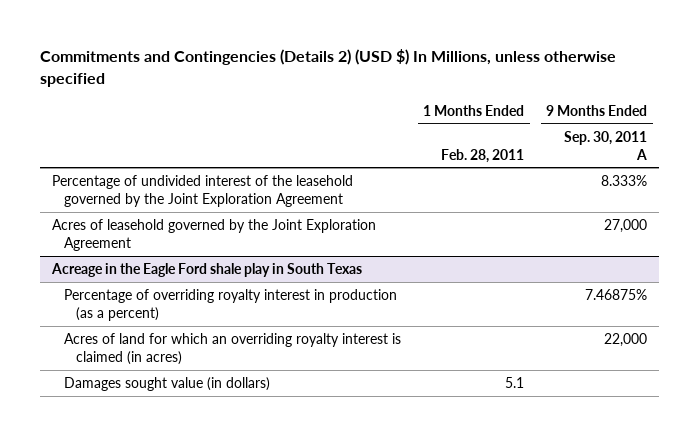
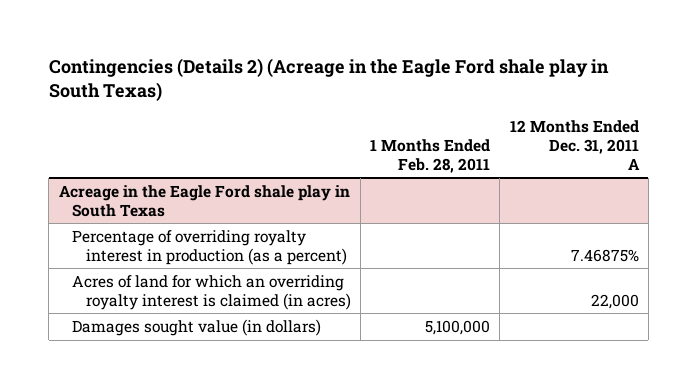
- Commitments and Contingencies (Details 2) (USD $) In Millions, unless otherwise specified
+ Contingencies (Details 2) (Acreage in the Eagle Ford shale play in South Texas)
- | 1 Months Ended Feb. 28, 2011 | 9 Months Ended Sep. 30, 2011 A
+ | 1 Months Ended Feb. 28, 2011 | 12 Months Ended Dec. 31, 2011 A
- Percentage of undivided interest of the leasehold governed by the Joint Exploration Agreement | | 8.333%
- Acres of leasehold governed by the Joint Exploration Agreement | | 27,000
@ Acreage in the Eagle Ford shale play in South Texas
- Damages sought value (in dollars) | 5.1 |
+ Damages sought value (in dollars) | 5,100,000 |

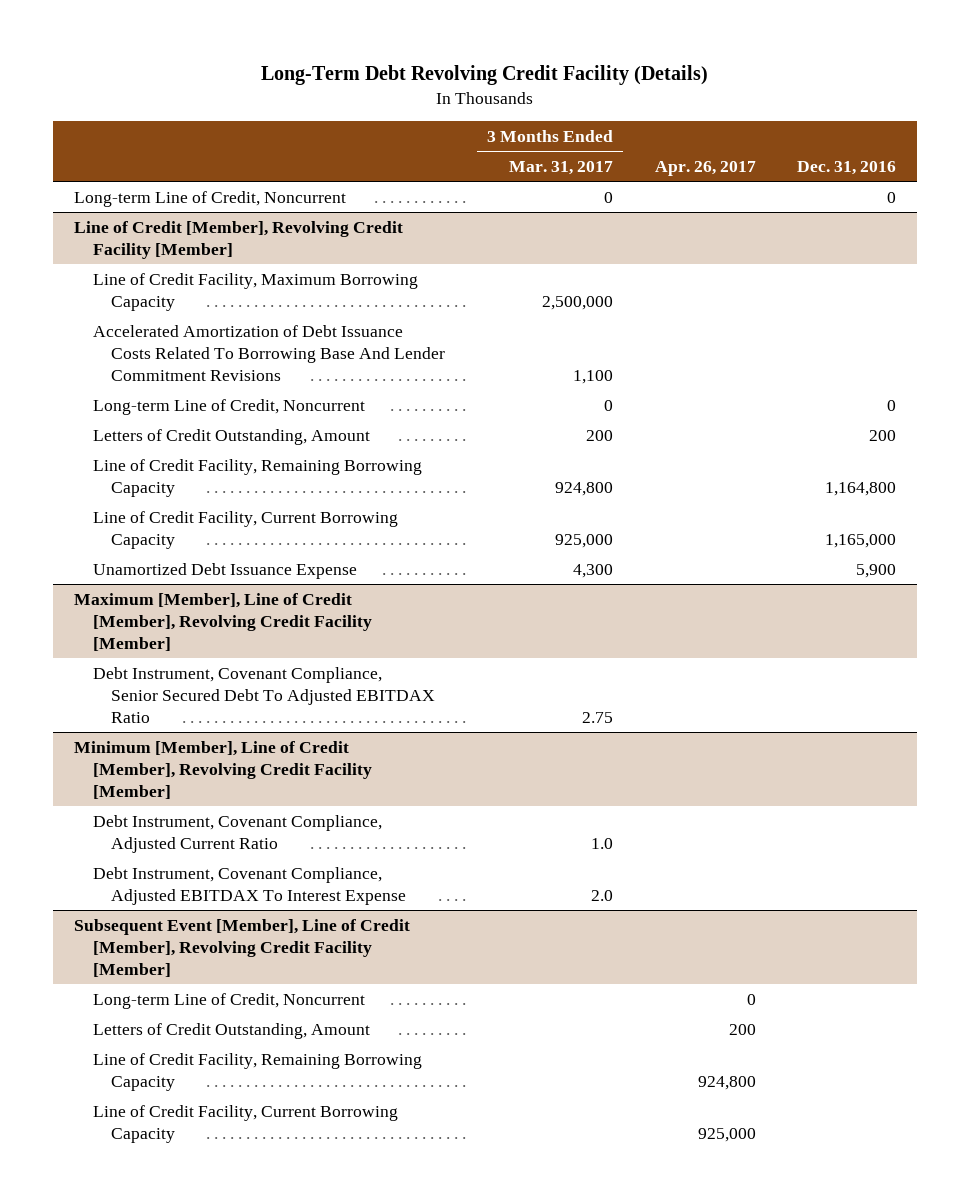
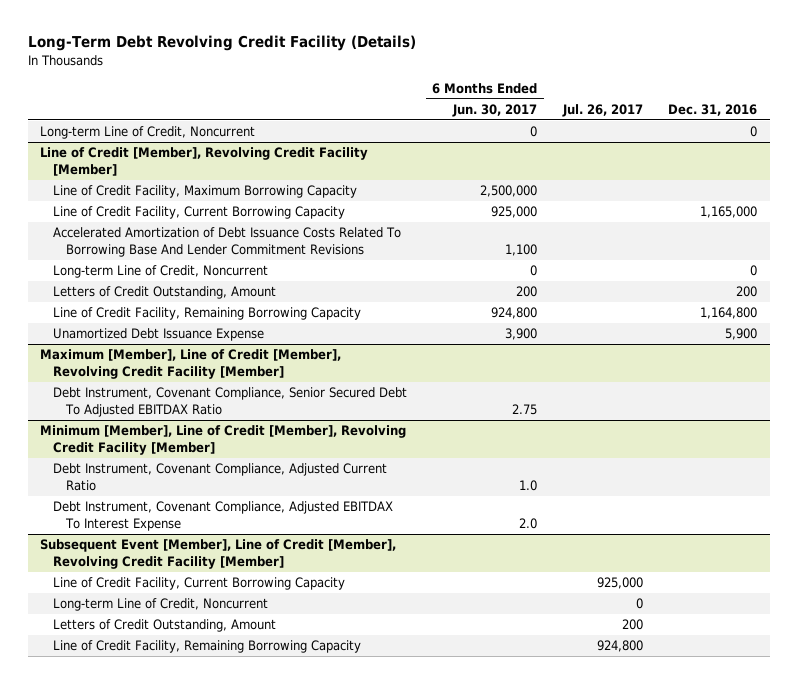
- | 3 Months Ended Mar. 31, 2017 | Apr. 26, 2017 | Dec. 31, 2016
+ | 6 Months Ended Jun. 30, 2017 | Jul. 26, 2017 | Dec. 31, 2016
@ Line of Credit [Member], Revolving Credit Facility [Member]
moved up: Line of Credit Facility, Current Borrowing Capacity | 925,000 | | 1,165,000
@ Subsequent Event [Member], Line of Credit [Member], Revolving Credit Facility [Member]
moved up: Line of Credit Facility, Current Borrowing Capacity | | 925,000 |

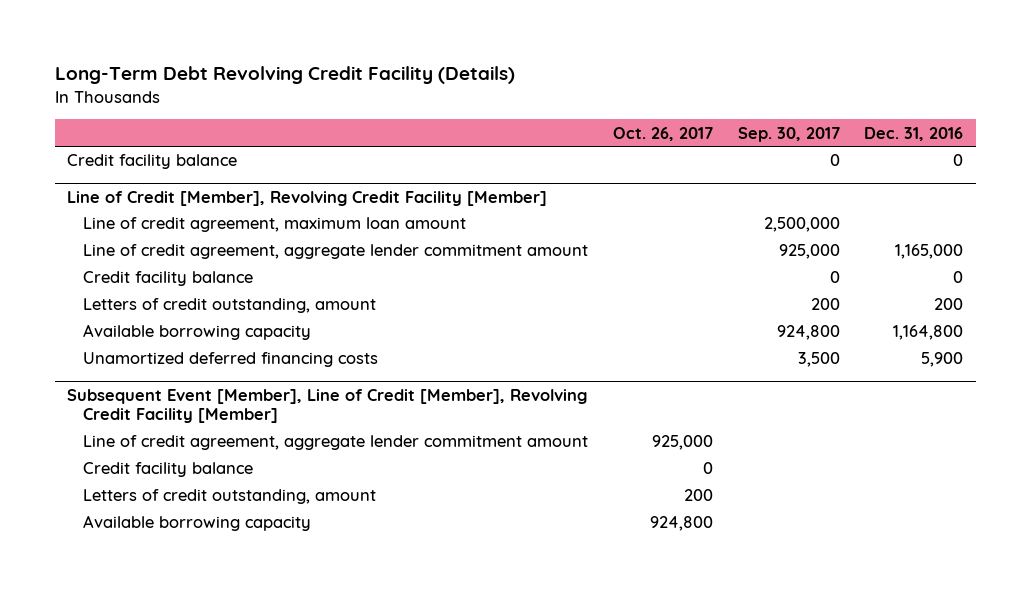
- | 6 Months Ended Jun. 30, 2017 | Jul. 26, 2017 | Dec. 31, 2016
+ | Oct. 26, 2017 | Sep. 30, 2017 | Dec. 31, 2016
- Long-term Line of Credit, Noncurrent | 0 | | 0
+ Credit facility balance | | 0 | 0
@ Line of Credit [Member], Revolving Credit Facility [Member]
- Line of Credit Facility, Maximum Borrowing Capacity | 2,500,000 | |
- Line of Credit Facility, Current Borrowing Capacity | 925,000 | | 1,165,000
- Accelerated Amortization of Debt Issuance Costs Related To Borrowing Base And Lender Commitment Revisions | 1,100 | |
- Long-term Line of Credit, Noncurrent | 0 | | 0
- Letters of Credit Outstanding, Amount | 200 | | 200
- Line of Credit Facility, Remaining Borrowing Capacity | 924,800 | | 1,164,800
- Unamortized Debt Issuance Expense | 3,900 | | 5,900
- Maximum [Member], Line of Credit [Member], Revolving Credit Facility [Member]
- Debt Instrument, Covenant Compliance, Senior Secured Debt To Adjusted EBITDAX Ratio | 2.75 | |
- Minimum [Member], Line of Credit [Member], Revolving Credit Facility [Member]
- Debt Instrument, Covenant Compliance, Adjusted Current Ratio | 1.0 | |
- Debt Instrument, Covenant Compliance, Adjusted EBITDAX To Interest Expense | 2.0 | |
@ Line of Credit [Member], Revolving Credit Facility [Member]
+ Line of credit agreement, maximum loan amount | | 2,500,000 |
+ Line of credit agreement, aggregate lender commitment amount | | 925,000 | 1,165,000
+ Credit facility balance | | 0 | 0
+ Letters of credit outstanding, amount | | 200 | 200
+ Available borrowing capacity | | 924,800 | 1,164,800
+ Unamortized deferred financing costs | | 3,500 | 5,900
@ Subsequent Event [Member], Line of Credit [Member], Revolving Credit Facility [Member]
- Line of Credit Facility, Current Borrowing Capacity | | 925,000 |
- Long-term Line of Credit, Noncurrent | | 0 |
- Letters of Credit Outstanding, Amount | | 200 |
- Line of Credit Facility, Remaining Borrowing Capacity | | 924,800 |
+ Line of credit agreement, aggregate lender commitment amount | 925,000 | |
+ Credit facility balance | 0 | |
+ Letters of credit outstanding, amount | 200 | |
+ Available borrowing capacity | 924,800 | |

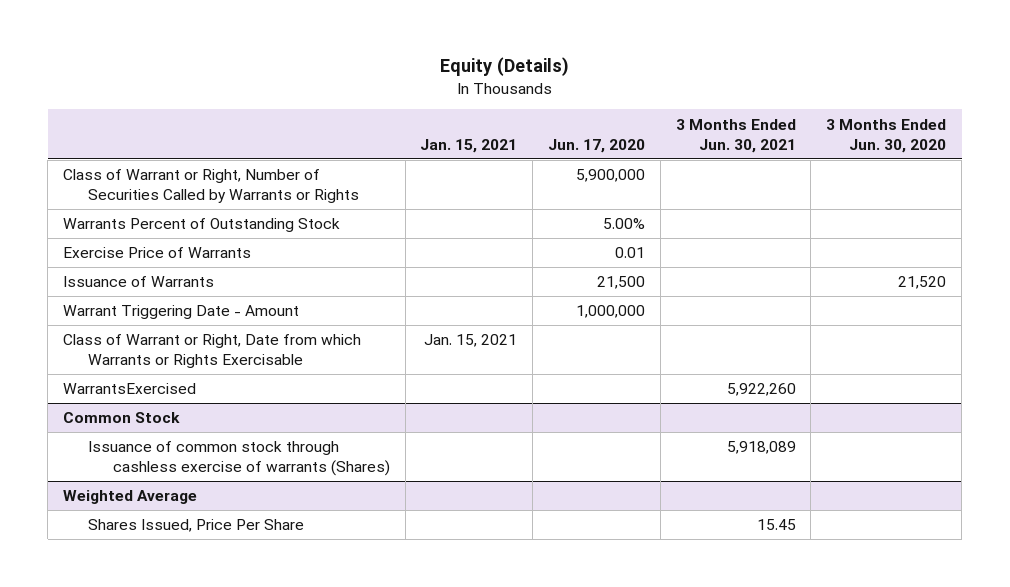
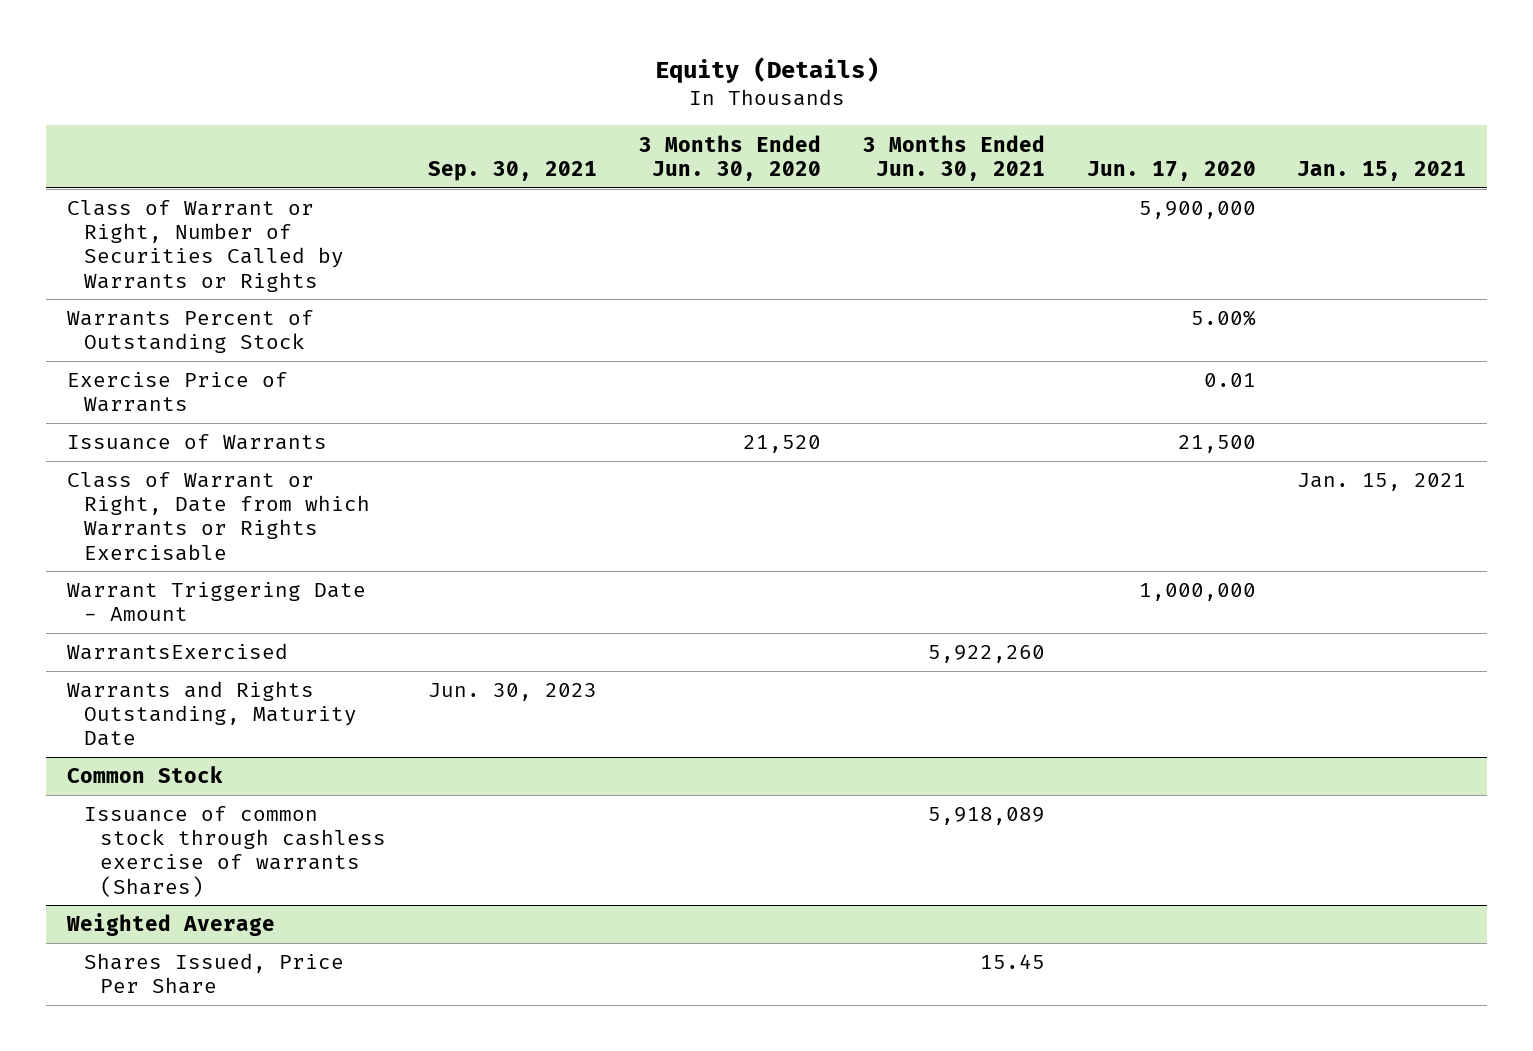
- | Jan. 15, 2021 | Jun. 17, 2020 | 3 Months Ended Jun. 30, 2021 | 3 Months Ended Jun. 30, 2020
+ | Sep. 30, 2021 | 3 Months Ended Jun. 30, 2020 | 3 Months Ended Jun. 30, 2021 | Jun. 17, 2020 | Jan. 15, 2021
moved down: Warrant Triggering Date - Amount | | | | 1,000,000 |
+ Warrants and Rights Outstanding, Maturity Date | Jun. 30, 2023 | | | |

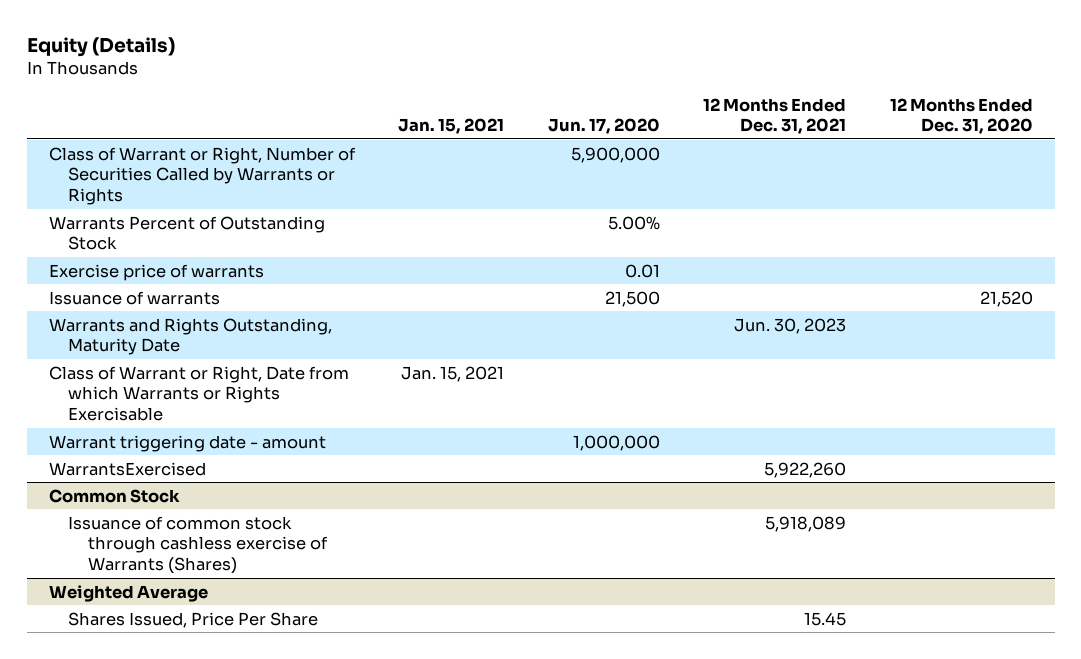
- | Sep. 30, 2021 | 3 Months Ended Jun. 30, 2020 | 3 Months Ended Jun. 30, 2021 | Jun. 17, 2020 | Jan. 15, 2021
+ | Jan. 15, 2021 | Jun. 17, 2020 | 12 Months Ended Dec. 31, 2021 | 12 Months Ended Dec. 31, 2020
- Exercise Price of Warrants | | | | 0.01 |
- Issuance of Warrants | | 21,520 | | 21,500 |
+ Exercise price of warrants | | 0.01 | |
+ Issuance of warrants | | 21,500 | | 21,520
moved up: Warrants and Rights Outstanding, Maturity Date | | | Jun. 30, 2023 |
- Warrant Triggering Date - Amount | | | | 1,000,000 |
+ Warrant triggering date - amount | | 1,000,000 | |
@ Common Stock
- Issuance of common stock through cashless exercise of warrants (Shares) | | | 5,918,089 | |
+ Issuance of common stock through cashless exercise of Warrants (Shares) | | | 5,918,089 |

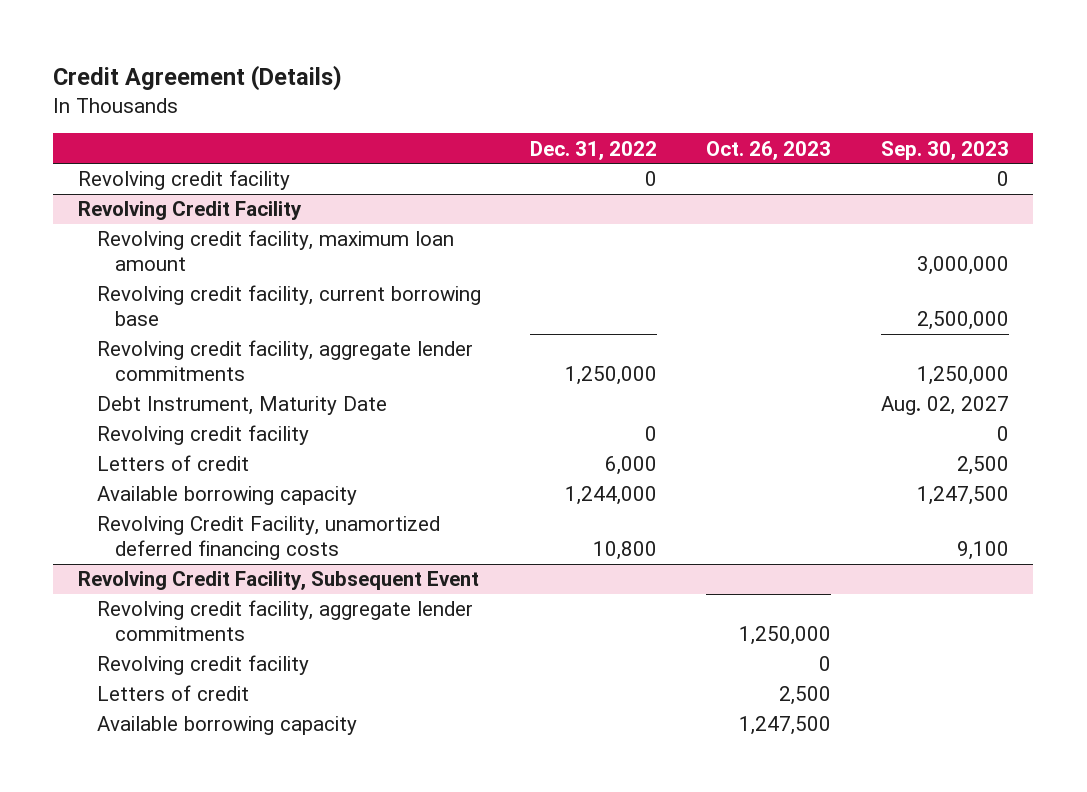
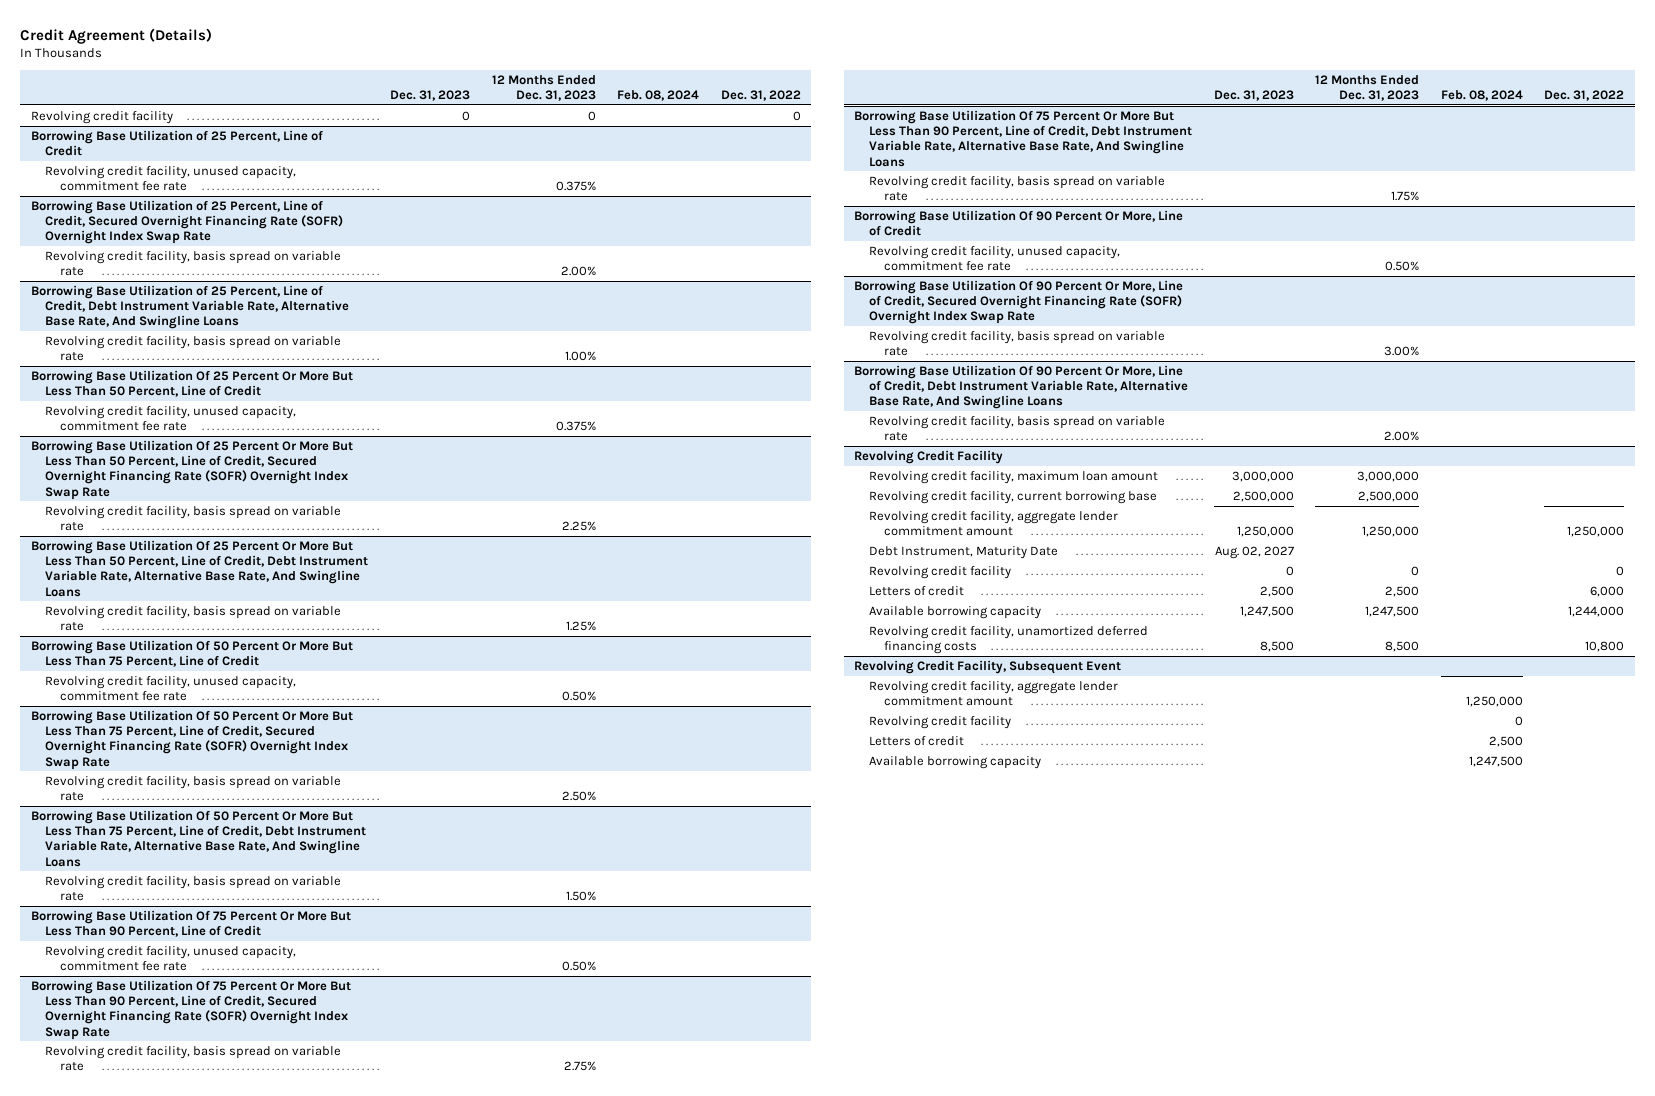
- | Dec. 31, 2022 | Oct. 26, 2023 | Sep. 30, 2023
+ | Dec. 31, 2023 | 12 Months Ended Dec. 31, 2023 | Feb. 08, 2024 | Dec. 31, 2022
+ Borrowing Base Utilization of 25 Percent, Line of Credit
+ Revolving credit facility, unused capacity, commitment fee rate | | 0.375% | |
+ Borrowing Base Utilization of 25 Percent, Line of Credit, Secured Overnight Financing Rate (SOFR) Overnight Index Swap Rate
+ Revolving credit facility, basis spread on variable rate | | 2.00% | |
+ Borrowing Base Utilization of 25 Percent, Line of Credit, Debt Instrument Variable Rate, Alternative Base Rate, And Swingline Loans
+ Revolving credit facility, basis spread on variable rate | | 1.00% | |
+ Borrowing Base Utilization Of 25 Percent Or More But Less Than 50 Percent, Line of Credit
+ Revolving credit facility, unused capacity, commitment fee rate | | 0.375% | |
+ Borrowing Base Utilization Of 25 Percent Or More But Less Than 50 Percent, Line of Credit, Secured Overnight Financing Rate (SOFR) Overnight Index Swap Rate
+ Revolving credit facility, basis spread on variable rate | | 2.25% | |
+ Borrowing Base Utilization Of 25 Percent Or More But Less Than 50 Percent, Line of Credit, Debt Instrument Variable Rate, Alternative Base Rate, And Swingline Loans
+ Revolving credit facility, basis spread on variable rate | | 1.25% | |
+ Borrowing Base Utilization Of 50 Percent Or More But Less Than 75 Percent, Line of Credit
+ Revolving credit facility, unused capacity, commitment fee rate | | 0.50% | |
+ Borrowing Base Utilization Of 50 Percent Or More But Less Than 75 Percent, Line of Credit, Secured Overnight Financing Rate (SOFR) Overnight Index Swap Rate
+ Revolving credit facility, basis spread on variable rate | | 2.50% | |
+ Borrowing Base Utilization Of 50 Percent Or More But Less Than 75 Percent, Line of Credit, Debt Instrument Variable Rate, Alternative Base Rate, And Swingline Loans
+ Revolving credit facility, basis spread on variable rate | | 1.50% | |
+ Borrowing Base Utilization Of 75 Percent Or More But Less Than 90 Percent, Line of Credit
+ Revolving credit facility, unused capacity, commitment fee rate | | 0.50% | |
+ Borrowing Base Utilization Of 75 Percent Or More But Less Than 90 Percent, Line of Credit, Secured Overnight Financing Rate (SOFR) Overnight Index Swap Rate
+ Revolving credit facility, basis spread on variable rate | | 2.75% | |
+ Borrowing Base Utilization Of 75 Percent Or More But Less Than 90 Percent, Line of Credit, Debt Instrument Variable Rate, Alternative Base Rate, And Swingline Loans
+ Revolving credit facility, basis spread on variable rate | | 1.75% | |
+ Borrowing Base Utilization Of 90 Percent Or More, Line of Credit
+ Revolving credit facility, unused capacity, commitment fee rate | | 0.50% | |
+ Borrowing Base Utilization Of 90 Percent Or More, Line of Credit, Secured Overnight Financing Rate (SOFR) Overnight Index Swap Rate
+ Revolving credit facility, basis spread on variable rate | | 3.00% | |
+ Borrowing Base Utilization Of 90 Percent Or More, Line of Credit, Debt Instrument Variable Rate, Alternative Base Rate, And Swingline Loans
+ Revolving credit facility, basis spread on variable rate | | 2.00% | |
@ Revolving Credit Facility
- Revolving credit facility, aggregate lender commitments | 1,250,000 | | 1,250,000
+ Revolving credit facility, aggregate lender commitment amount | 1,250,000 | 1,250,000 | | 1,250,000
- Revolving Credit Facility, unamortized deferred financing costs | 10,800 | | 9,100
+ Revolving credit facility, unamortized deferred financing costs | 8,500 | 8,500 | | 10,800
@ Revolving Credit Facility, Subsequent Event
- Revolving credit facility, aggregate lender commitments | | 1,250,000 |
+ Revolving credit facility, aggregate lender commitment amount | | | 1,250,000 |

